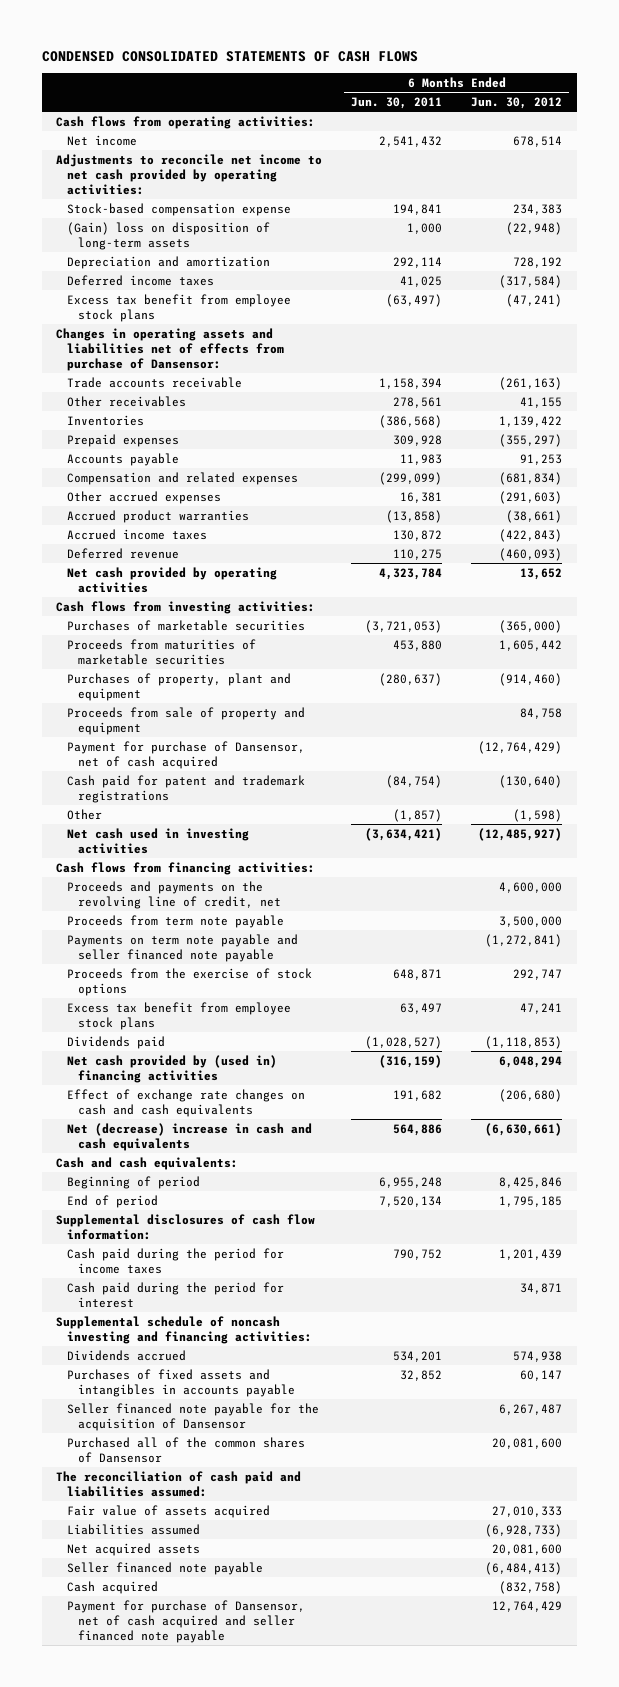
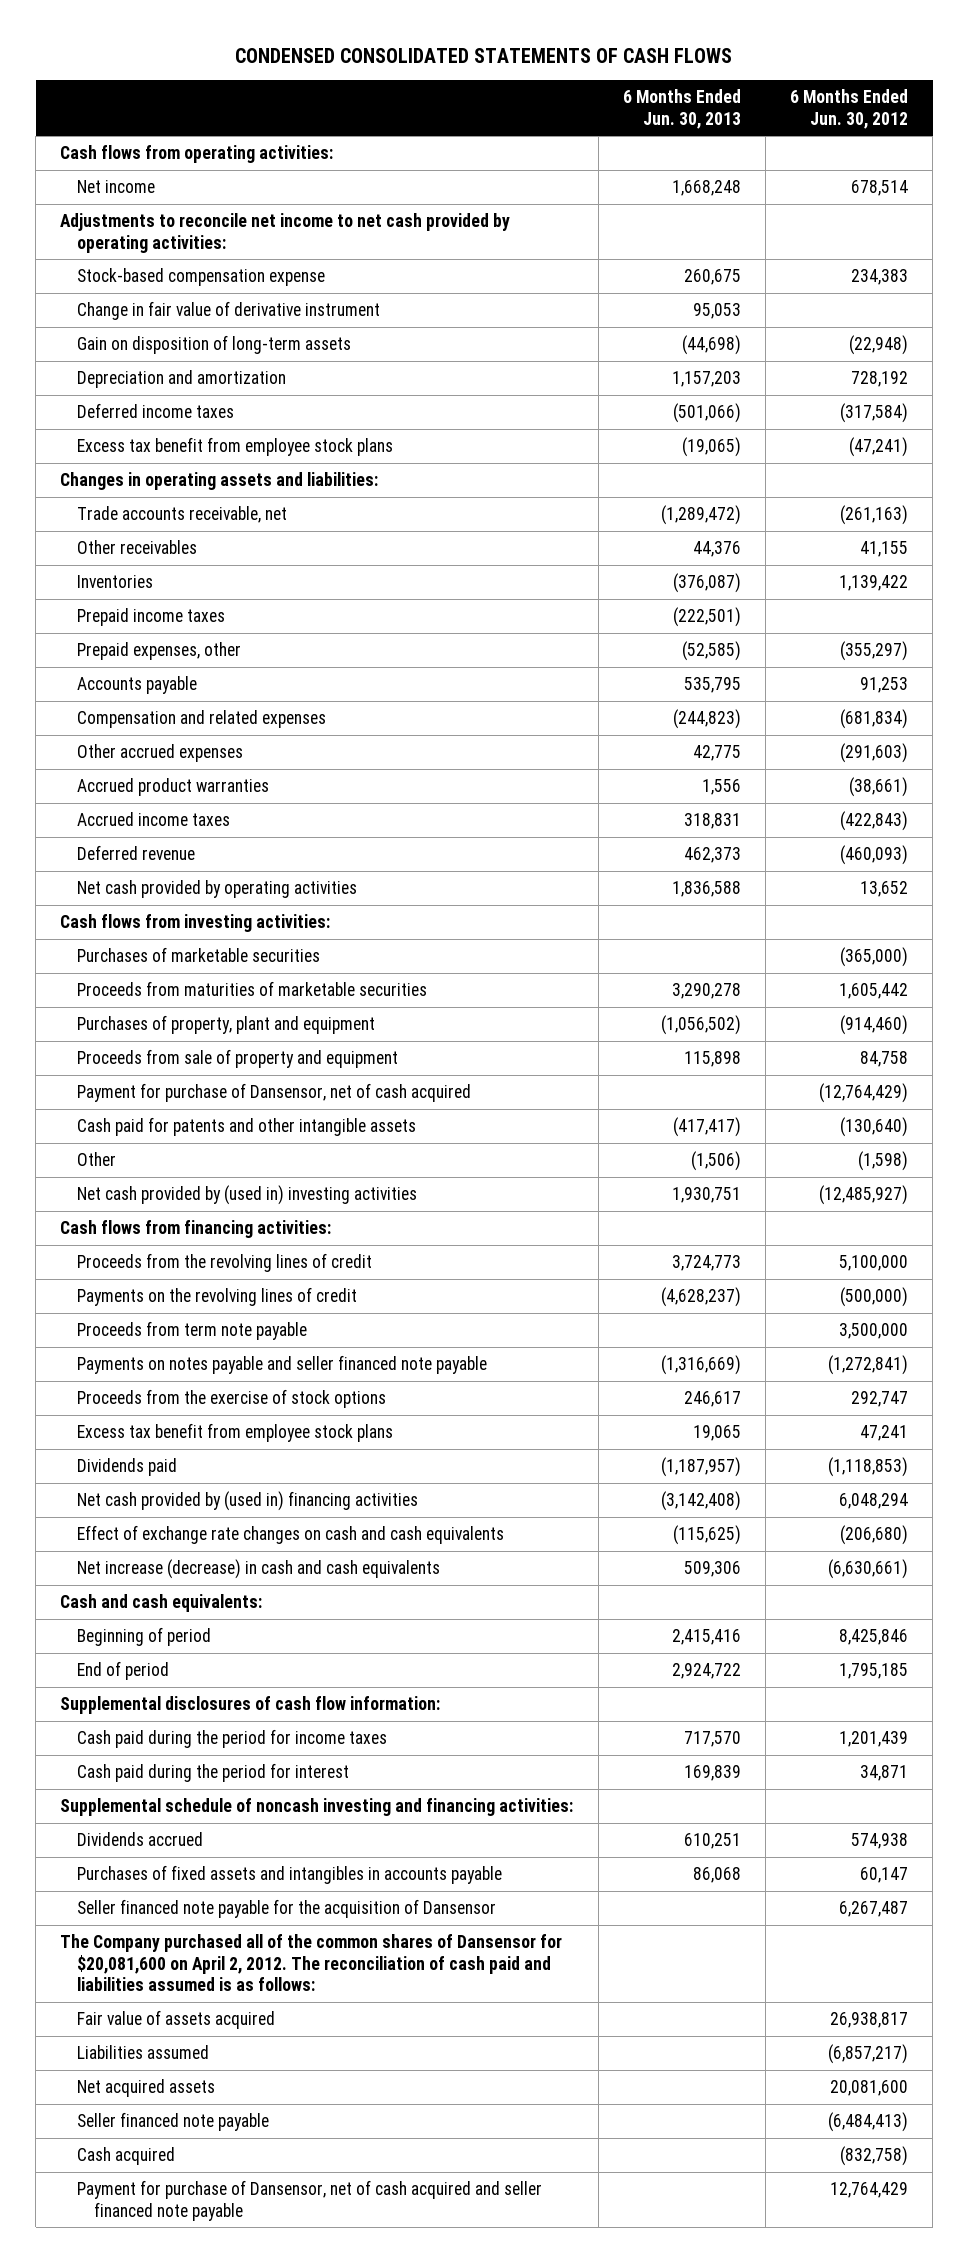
- | 6 Months Ended Jun. 30, 2011 | 6 Months Ended Jun. 30, 2012
+ | 6 Months Ended Jun. 30, 2013 | 6 Months Ended Jun. 30, 2012
- (Gain) loss on disposition of long-term assets | 1,000 | (22,948)
+ Change in fair value of derivative instrument | 95,053 |
+ Gain on disposition of long-term assets | (44,698) | (22,948)
- Changes in operating assets and liabilities net of effects from purchase of Dansensor:
- Trade accounts receivable | 1,158,394 | (261,163)
+ Changes in operating assets and liabilities:
+ Trade accounts receivable, net | (1,289,472) | (261,163)
- Prepaid expenses | 309,928 | (355,297)
+ Prepaid income taxes | (222,501) |
+ Prepaid expenses, other | (52,585) | (355,297)
- Cash paid for patent and trademark registrations | (84,754) | (130,640)
+ Cash paid for patents and other intangible assets | (417,417) | (130,640)
- Net cash used in investing activities | (3,634,421) | (12,485,927)
+ Net cash provided by (used in) investing activities | 1,930,751 | (12,485,927)
- Proceeds and payments on the revolving line of credit, net | | 4,600,000
+ Proceeds from the revolving lines of credit | 3,724,773 | 5,100,000
+ Payments on the revolving lines of credit | (4,628,237) | (500,000)
- Payments on term note payable and seller financed note payable | | (1,272,841)
+ Payments on notes payable and seller financed note payable | (1,316,669) | (1,272,841)
- Net (decrease) increase in cash and cash equivalents | 564,886 | (6,630,661)
+ Net increase (decrease) in cash and cash equivalents | 509,306 | (6,630,661)
- Purchased all of the common shares of Dansensor | | 20,081,600
- The reconciliation of cash paid and liabilities assumed:
- Fair value of assets acquired | | 27,010,333
- Liabilities assumed | | (6,928,733)
+ The Company purchased all of the common shares of Dansensor for $20,081,600 on April 2, 2012. The reconciliation of cash paid and liabilities assumed is as follows:
+ Fair value of assets acquired | | 26,938,817
+ Liabilities assumed | | (6,857,217)

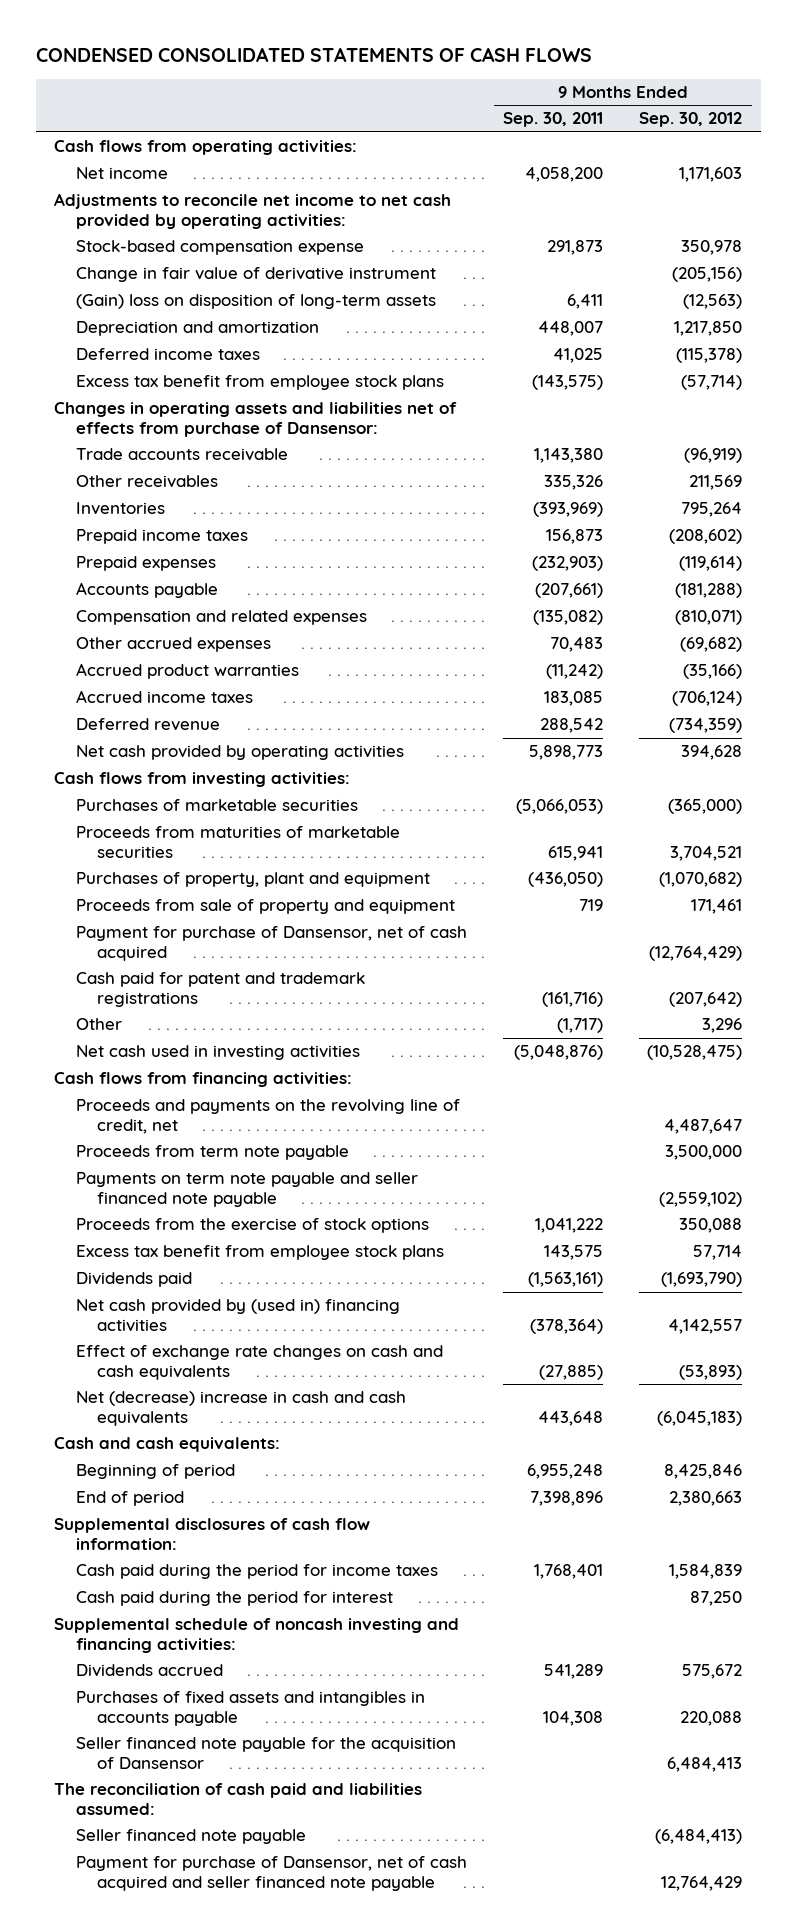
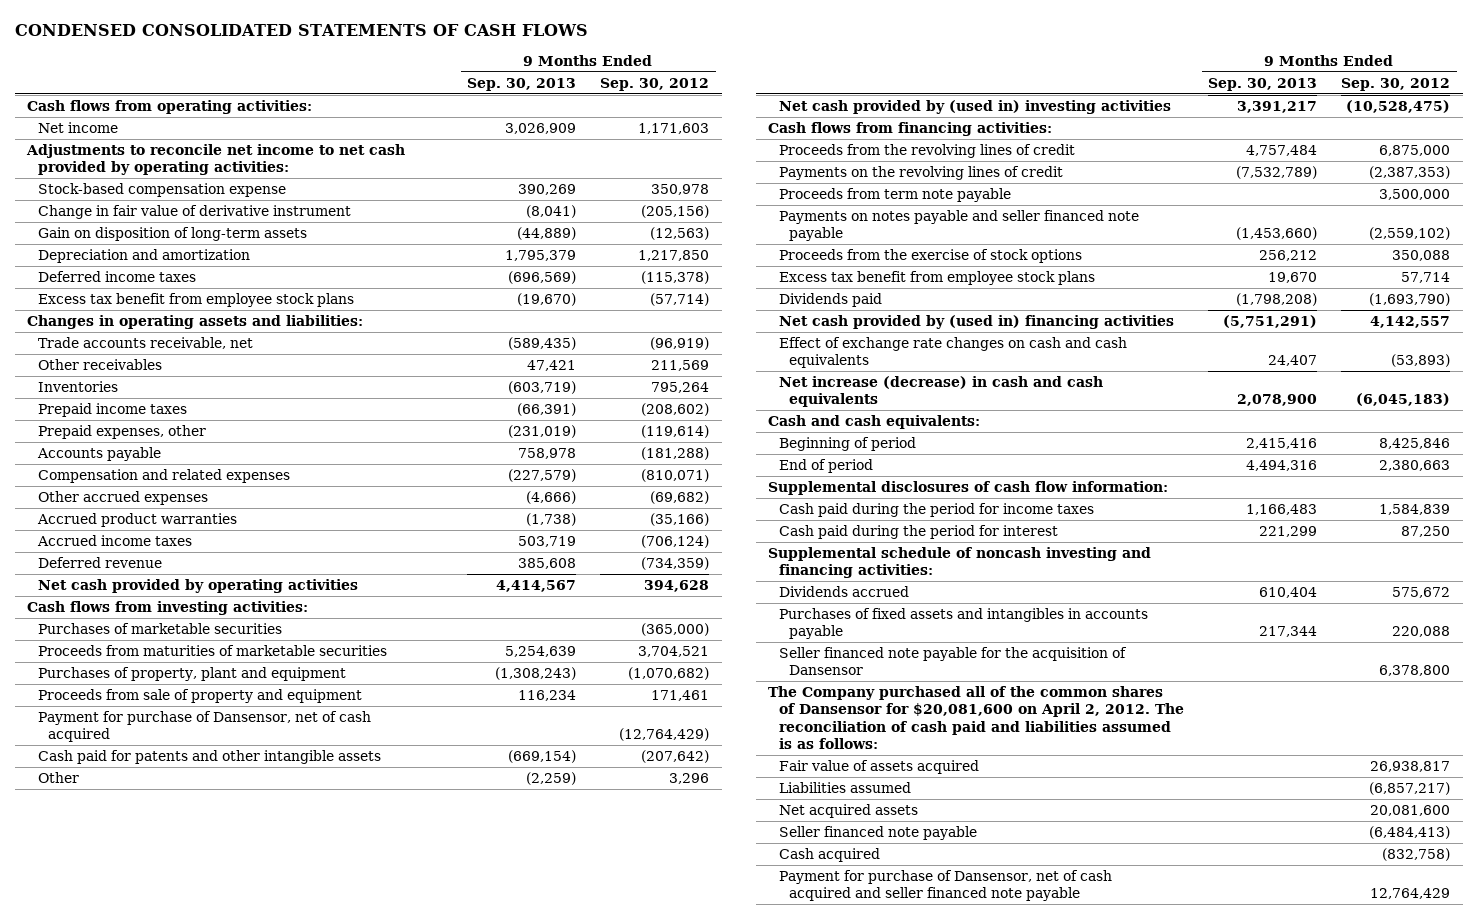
- | 9 Months Ended Sep. 30, 2011 | 9 Months Ended Sep. 30, 2012
+ | 9 Months Ended Sep. 30, 2013 | 9 Months Ended Sep. 30, 2012
- (Gain) loss on disposition of long-term assets | 6,411 | (12,563)
+ Gain on disposition of long-term assets | (44,889) | (12,563)
- Changes in operating assets and liabilities net of effects from purchase of Dansensor:
- Trade accounts receivable | 1,143,380 | (96,919)
+ Changes in operating assets and liabilities:
+ Trade accounts receivable, net | (589,435) | (96,919)
- Prepaid expenses | (232,903) | (119,614)
+ Prepaid expenses, other | (231,019) | (119,614)
- Cash paid for patent and trademark registrations | (161,716) | (207,642)
+ Cash paid for patents and other intangible assets | (669,154) | (207,642)
- Net cash used in investing activities | (5,048,876) | (10,528,475)
+ Net cash provided by (used in) investing activities | 3,391,217 | (10,528,475)
- Proceeds and payments on the revolving line of credit, net | | 4,487,647
+ Proceeds from the revolving lines of credit | 4,757,484 | 6,875,000
+ Payments on the revolving lines of credit | (7,532,789) | (2,387,353)
- Payments on term note payable and seller financed note payable | | (2,559,102)
+ Payments on notes payable and seller financed note payable | (1,453,660) | (2,559,102)
- Net (decrease) increase in cash and cash equivalents | 443,648 | (6,045,183)
+ Net increase (decrease) in cash and cash equivalents | 2,078,900 | (6,045,183)
- Seller financed note payable for the acquisition of Dansensor | | 6,484,413
- The reconciliation of cash paid and liabilities assumed:
+ Seller financed note payable for the acquisition of Dansensor | | 6,378,800
+ The Company purchased all of the common shares of Dansensor for $20,081,600 on April 2, 2012. The reconciliation of cash paid and liabilities assumed is as follows:
+ Fair value of assets acquired | | 26,938,817
+ Liabilities assumed | | (6,857,217)
+ Net acquired assets | | 20,081,600
+ Cash acquired | | (832,758)

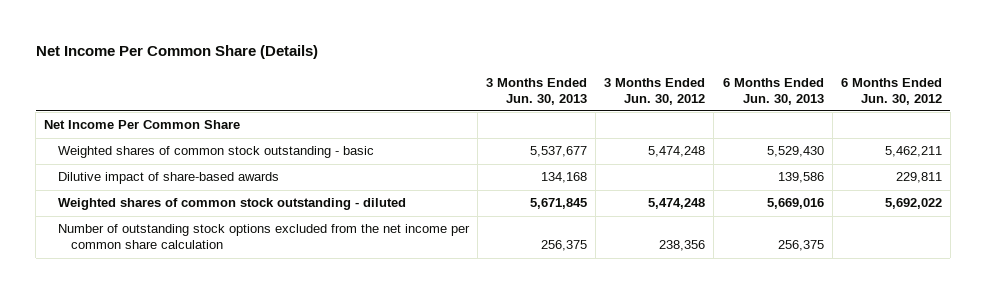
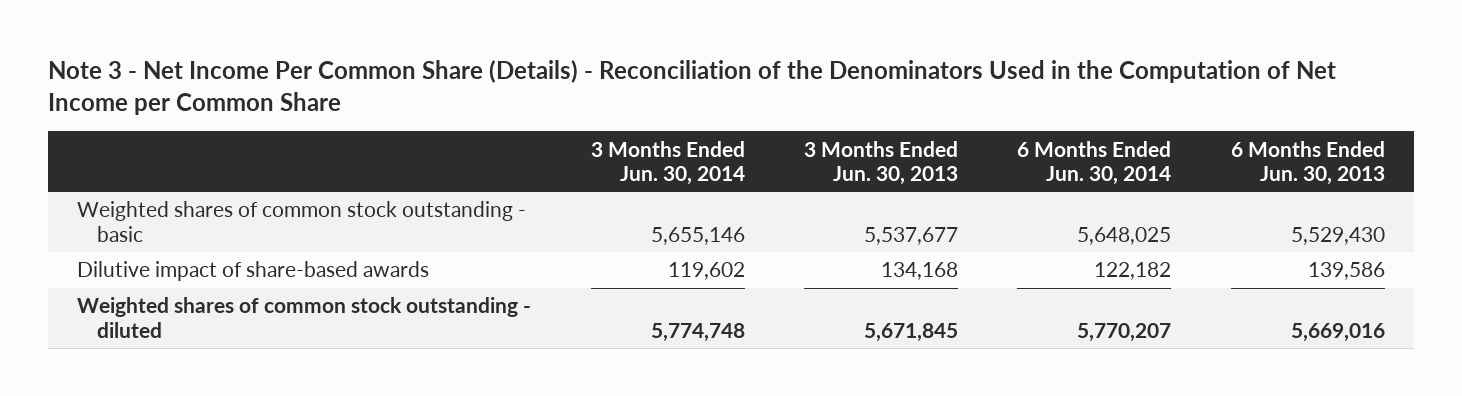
- Net Income Per Common Share (Details)
+ Note 3 - Net Income Per Common Share (Details) - Reconciliation of the Denominators Used in the Computation of Net Income per Common Share
- | 3 Months Ended Jun. 30, 2013 | 3 Months Ended Jun. 30, 2012 | 6 Months Ended Jun. 30, 2013 | 6 Months Ended Jun. 30, 2012
+ | 3 Months Ended Jun. 30, 2014 | 3 Months Ended Jun. 30, 2013 | 6 Months Ended Jun. 30, 2014 | 6 Months Ended Jun. 30, 2013
- Net Income Per Common Share
- Number of outstanding stock options excluded from the net income per common share calculation | 256,375 | 238,356 | 256,375 |

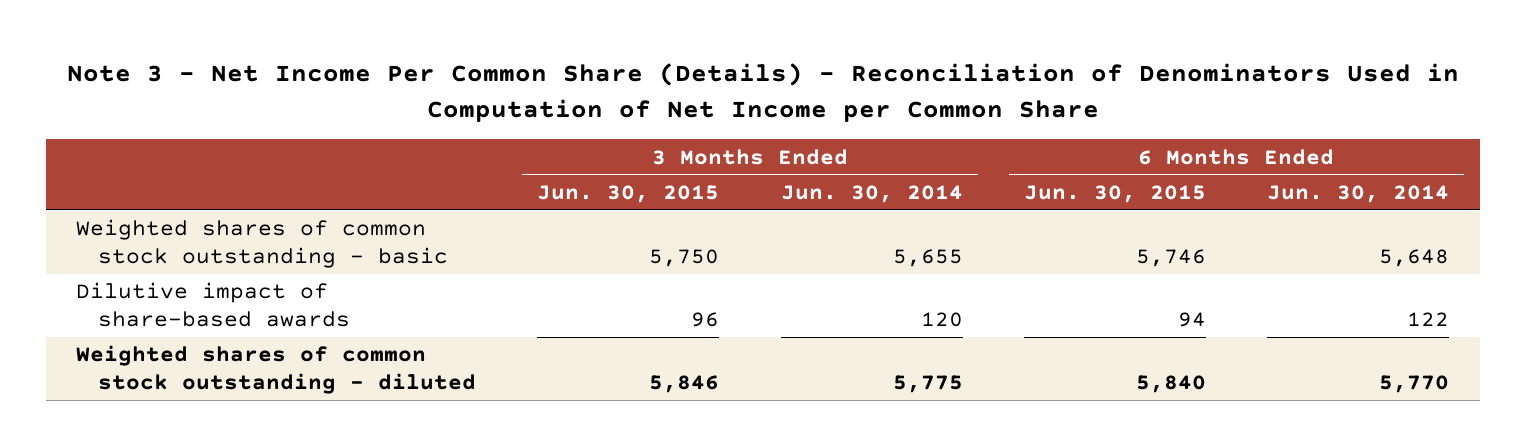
- Note 3 - Net Income Per Common Share (Details) - Reconciliation of the Denominators Used in the Computation of Net Income per Common Share
+ Note 3 - Net Income Per Common Share (Details) - Reconciliation of Denominators Used in Computation of Net Income per Common Share
- | 3 Months Ended Jun. 30, 2014 | 3 Months Ended Jun. 30, 2013 | 6 Months Ended Jun. 30, 2014 | 6 Months Ended Jun. 30, 2013
+ | 3 Months Ended Jun. 30, 2015 | 3 Months Ended Jun. 30, 2014 | 6 Months Ended Jun. 30, 2015 | 6 Months Ended Jun. 30, 2014
- Weighted shares of common stock outstanding - basic | 5,655,146 | 5,537,677 | 5,648,025 | 5,529,430
- Dilutive impact of share-based awards | 119,602 | 134,168 | 122,182 | 139,586
- Weighted shares of common stock outstanding - diluted | 5,774,748 | 5,671,845 | 5,770,207 | 5,669,016
+ Weighted shares of common stock outstanding - basic | 5,750 | 5,655 | 5,746 | 5,648
+ Dilutive impact of share-based awards | 96 | 120 | 94 | 122
+ Weighted shares of common stock outstanding - diluted | 5,846 | 5,775 | 5,840 | 5,770

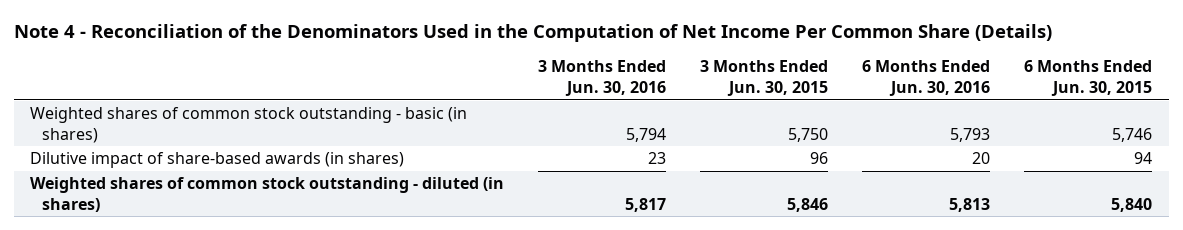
- Note 3 - Net Income Per Common Share (Details) - Reconciliation of Denominators Used in Computation of Net Income per Common Share
+ Note 4 - Reconciliation of the Denominators Used in the Computation of Net Income Per Common Share (Details)
- | 3 Months Ended Jun. 30, 2015 | 3 Months Ended Jun. 30, 2014 | 6 Months Ended Jun. 30, 2015 | 6 Months Ended Jun. 30, 2014
+ | 3 Months Ended Jun. 30, 2016 | 3 Months Ended Jun. 30, 2015 | 6 Months Ended Jun. 30, 2016 | 6 Months Ended Jun. 30, 2015
- Weighted shares of common stock outstanding - basic | 5,750 | 5,655 | 5,746 | 5,648
- Dilutive impact of share-based awards | 96 | 120 | 94 | 122
- Weighted shares of common stock outstanding - diluted | 5,846 | 5,775 | 5,840 | 5,770
+ Weighted shares of common stock outstanding - basic (in shares) | 5,794 | 5,750 | 5,793 | 5,746
+ Dilutive impact of share-based awards (in shares) | 23 | 96 | 20 | 94
+ Weighted shares of common stock outstanding - diluted (in shares) | 5,817 | 5,846 | 5,813 | 5,840

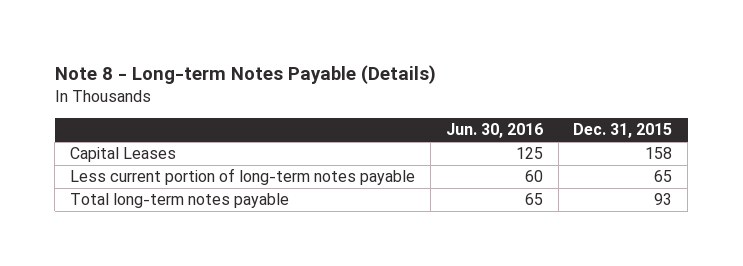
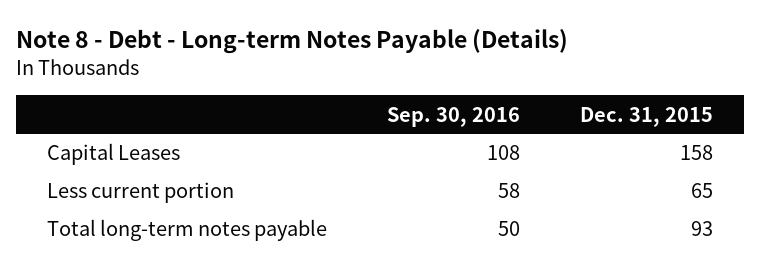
- Note 8 - Long-term Notes Payable (Details)
+ Note 8 - Debt - Long-term Notes Payable (Details)
- | Jun. 30, 2016 | Dec. 31, 2015
+ | Sep. 30, 2016 | Dec. 31, 2015
- Less current portion of long-term notes payable | 60 | 65
+ Less current portion | 58 | 65

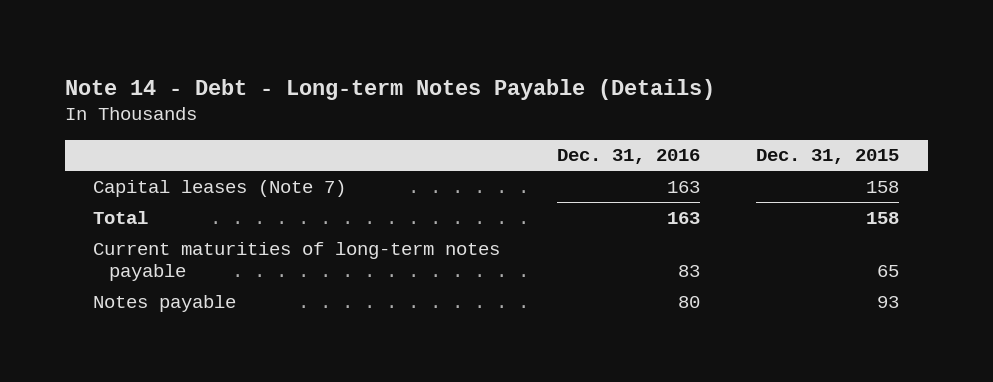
- Note 8 - Debt - Long-term Notes Payable (Details)
+ Note 14 - Debt - Long-term Notes Payable (Details)
- | Sep. 30, 2016 | Dec. 31, 2015
+ | Dec. 31, 2016 | Dec. 31, 2015
- Capital Leases | 108 | 158
- Less current portion | 58 | 65
- Total long-term notes payable | 50 | 93
+ Capital leases (Note 7) | 163 | 158
+ Total | 163 | 158
+ Current maturities of long-term notes payable | 83 | 65
+ Notes payable | 80 | 93

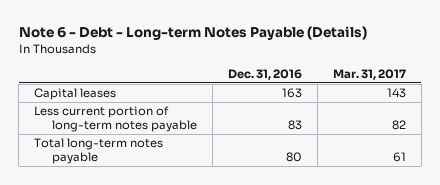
- Note 14 - Debt - Long-term Notes Payable (Details)
+ Note 6 - Debt - Long-term Notes Payable (Details)
- | Dec. 31, 2016 | Dec. 31, 2015
+ | Dec. 31, 2016 | Mar. 31, 2017
- Capital leases (Note 7) | 163 | 158
- Total | 163 | 158
- Current maturities of long-term notes payable | 83 | 65
- Notes payable | 80 | 93
+ Capital leases | 163 | 143
+ Less current portion of long-term notes payable | 83 | 82
+ Total long-term notes payable | 80 | 61

